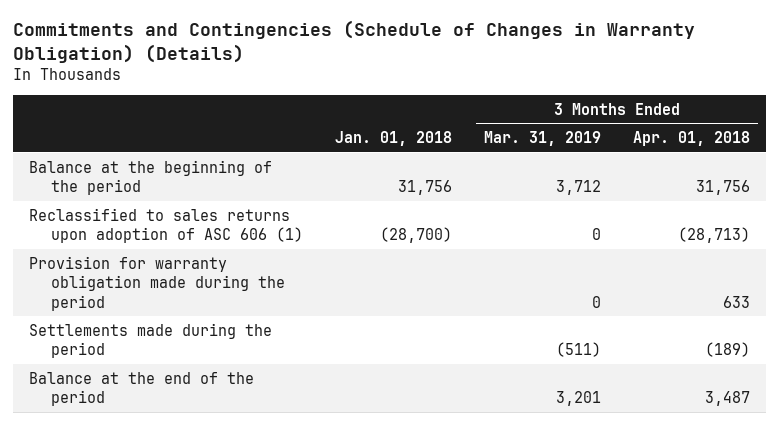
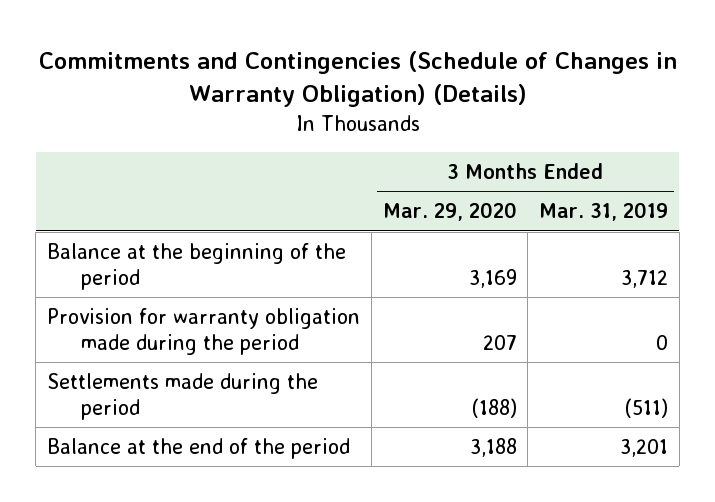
- | Jan. 01, 2018 | 3 Months Ended Mar. 31, 2019 | 3 Months Ended Apr. 01, 2018
+ | 3 Months Ended Mar. 29, 2020 | 3 Months Ended Mar. 31, 2019
- Reclassified to sales returns upon adoption of ASC 606 (1) | (28,700) | 0 | (28,713)

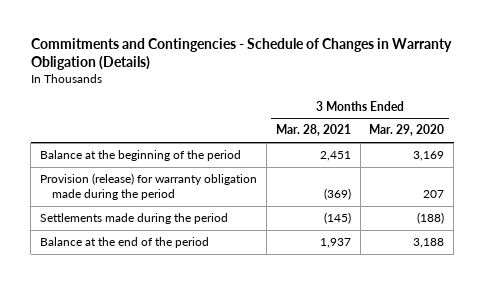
- Commitments and Contingencies (Schedule of Changes in Warranty Obligation) (Details)
+ Commitments and Contingencies - Schedule of Changes in Warranty Obligation (Details)
- | 3 Months Ended Mar. 29, 2020 | 3 Months Ended Mar. 31, 2019
+ | 3 Months Ended Mar. 28, 2021 | 3 Months Ended Mar. 29, 2020
- Provision for warranty obligation made during the period | 207 | 0
+ Provision (release) for warranty obligation made during the period | (369) | 207

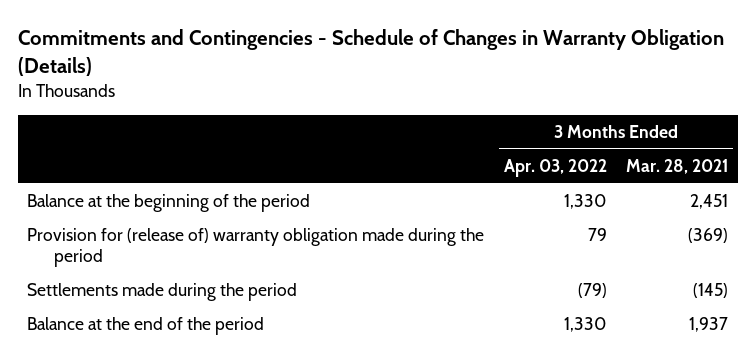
- | 3 Months Ended Mar. 28, 2021 | 3 Months Ended Mar. 29, 2020
+ | 3 Months Ended Apr. 03, 2022 | 3 Months Ended Mar. 28, 2021
- Provision (release) for warranty obligation made during the period | (369) | 207
+ Provision for (release of) warranty obligation made during the period | 79 | (369)

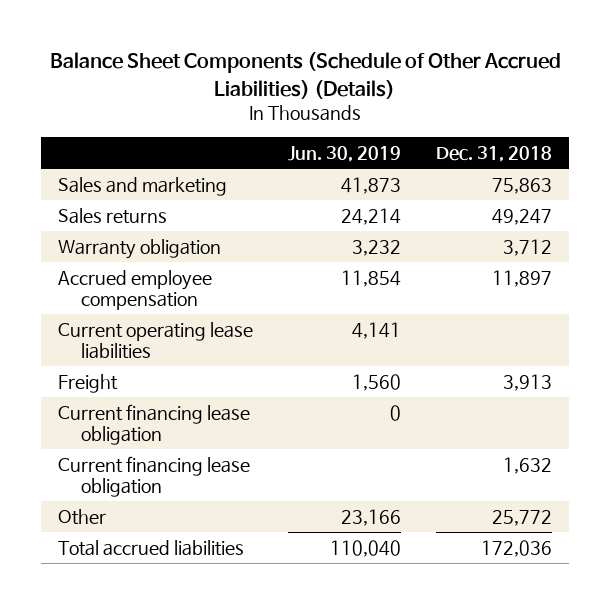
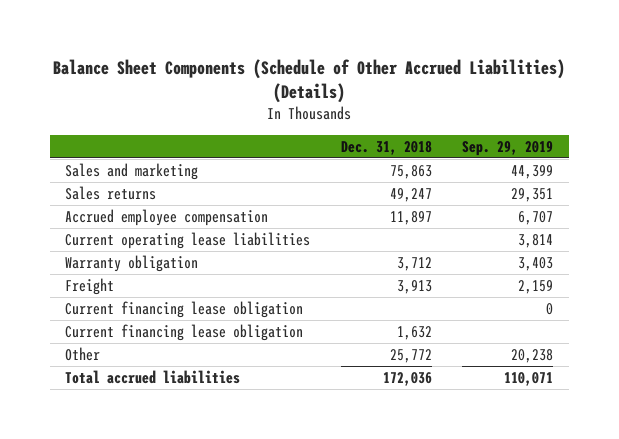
- | Jun. 30, 2019 | Dec. 31, 2018
+ | Dec. 31, 2018 | Sep. 29, 2019
moved down: Warranty obligation | 3,712 | 3,403

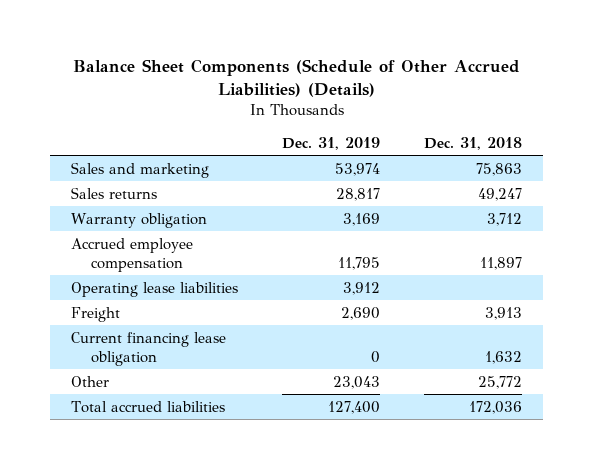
- | Dec. 31, 2018 | Sep. 29, 2019
+ | Dec. 31, 2019 | Dec. 31, 2018
- Current operating lease liabilities | | 3,814
moved down: Accrued employee compensation | 11,795 | 11,897
+ Operating lease liabilities | 3,912 |
- Current financing lease obligation | | 0

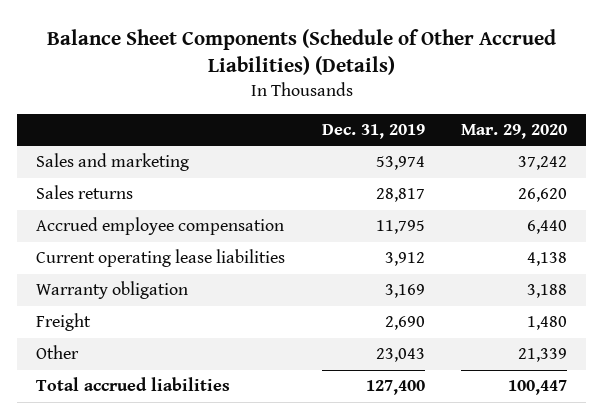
- | Dec. 31, 2019 | Dec. 31, 2018
+ | Dec. 31, 2019 | Mar. 29, 2020
- Operating lease liabilities | 3,912 |
+ Current operating lease liabilities | 3,912 | 4,138
moved down: Warranty obligation | 3,169 | 3,188
- Current financing lease obligation | 0 | 1,632

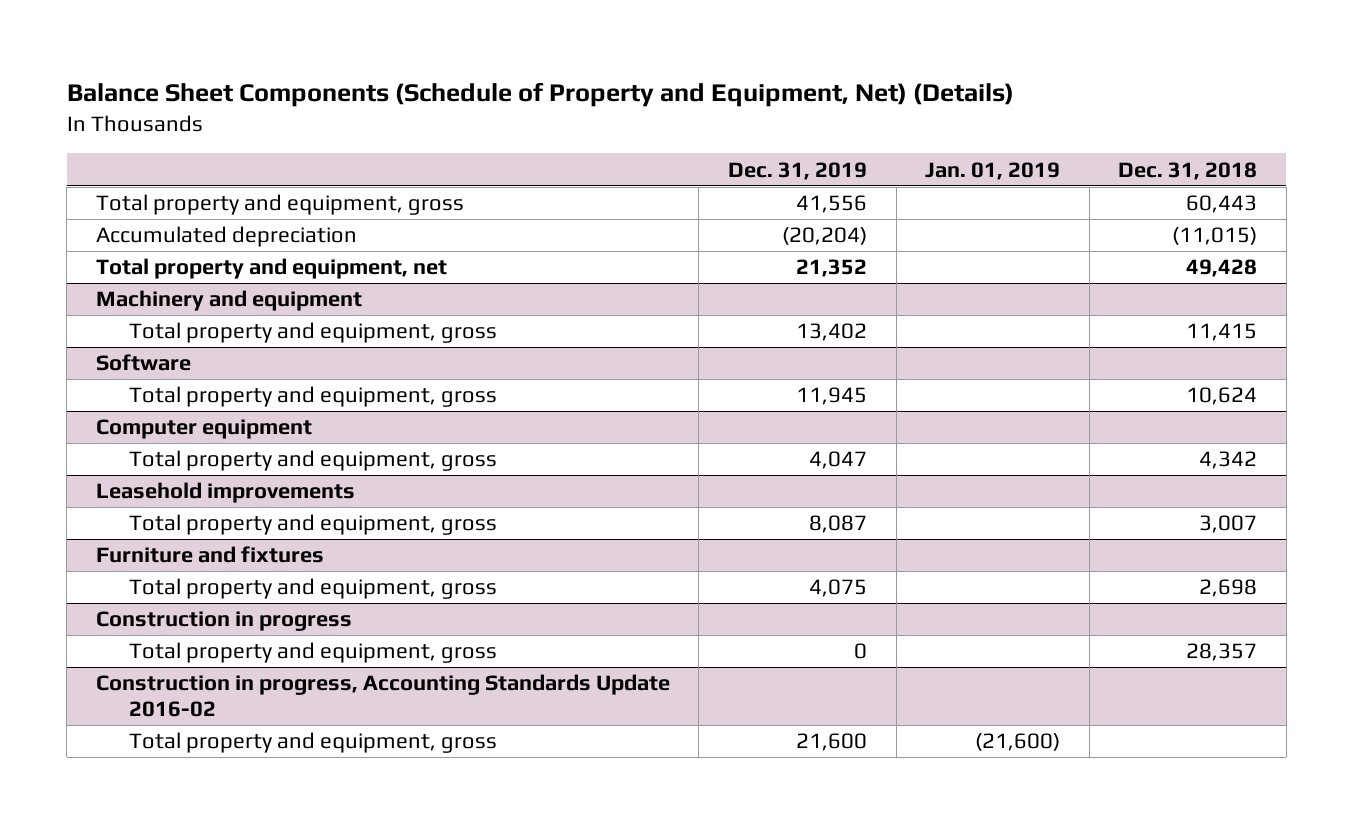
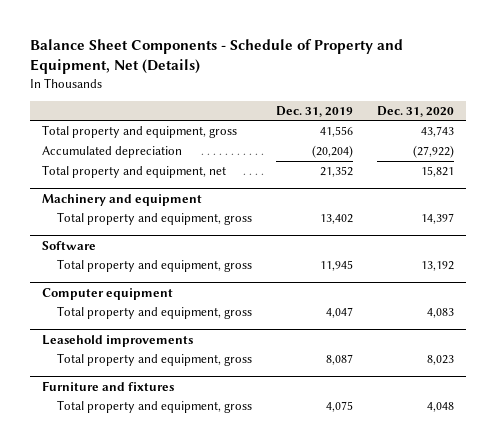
- Balance Sheet Components (Schedule of Property and Equipment, Net) (Details)
+ Balance Sheet Components - Schedule of Property and Equipment, Net (Details)
- | Dec. 31, 2019 | Jan. 01, 2019 | Dec. 31, 2018
+ | Dec. 31, 2019 | Dec. 31, 2020
- Construction in progress
- Total property and equipment, gross | 0 | | 28,357
- Construction in progress, Accounting Standards Update 2016-02
- Total property and equipment, gross | 21,600 | (21,600) |

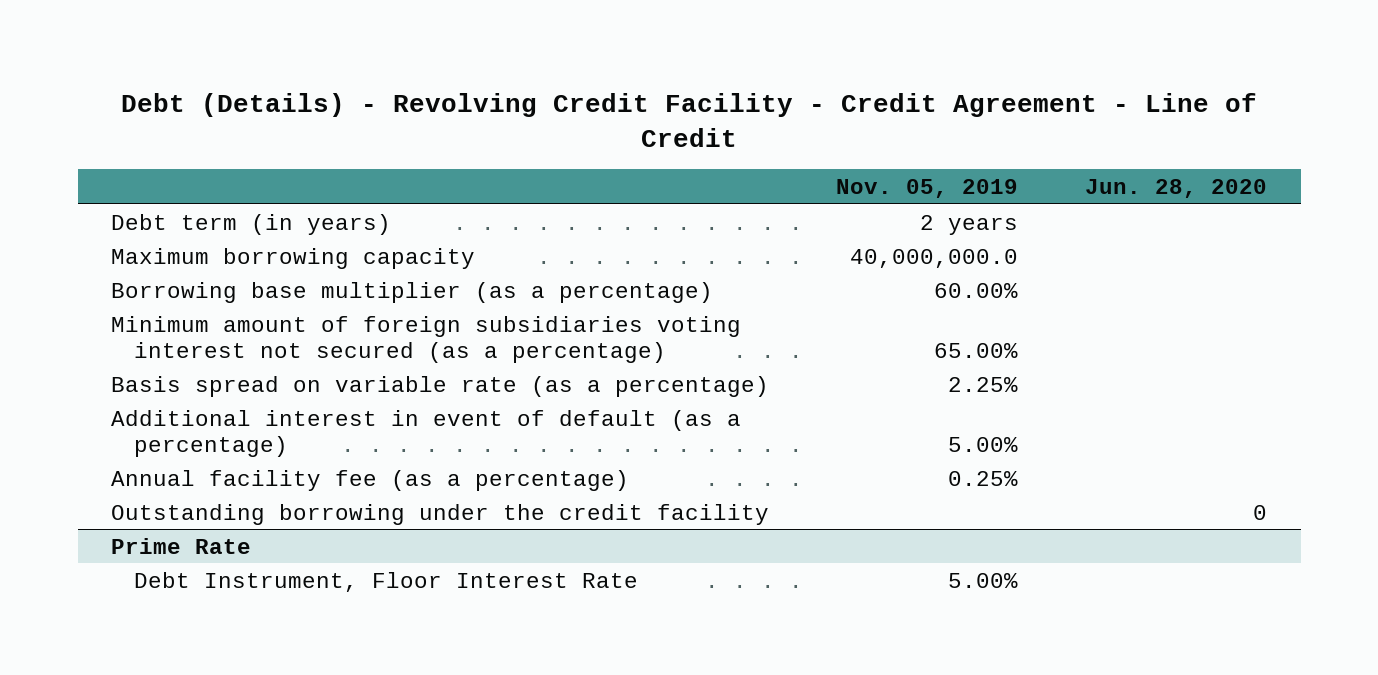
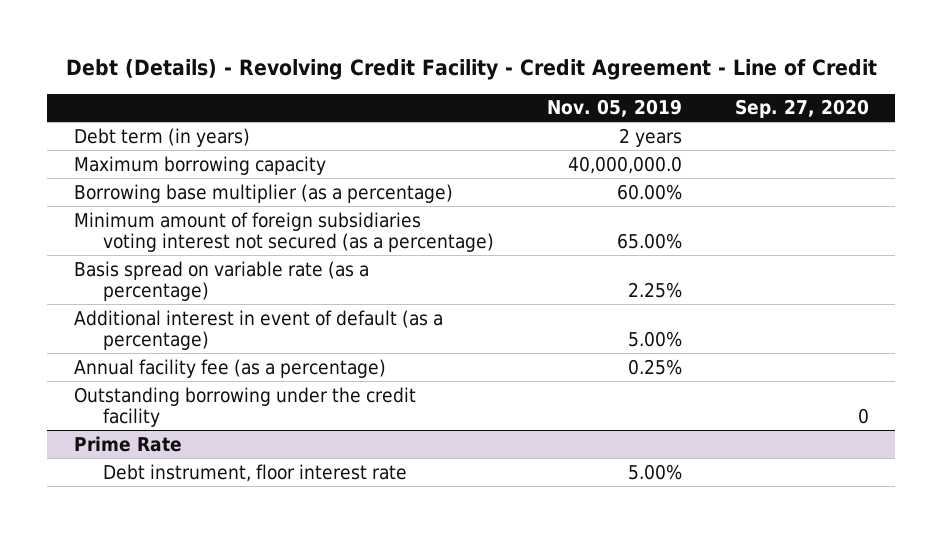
- | Nov. 05, 2019 | Jun. 28, 2020
+ | Nov. 05, 2019 | Sep. 27, 2020
@ Prime Rate
- Debt Instrument, Floor Interest Rate | 5.00% |
+ Debt instrument, floor interest rate | 5.00% |

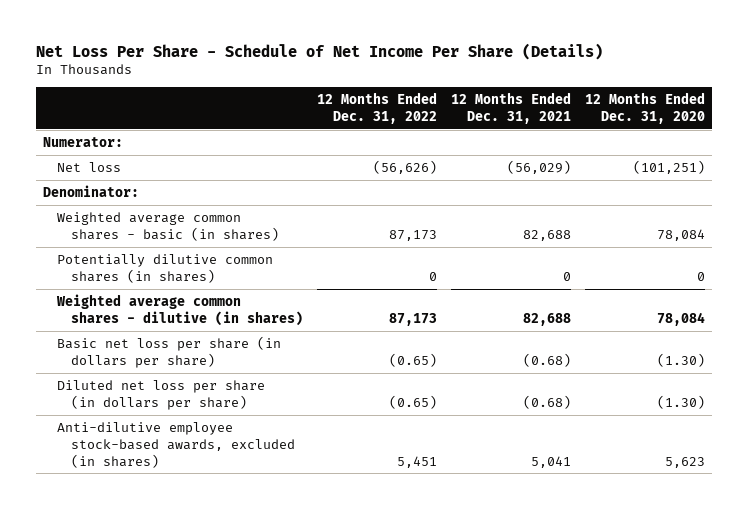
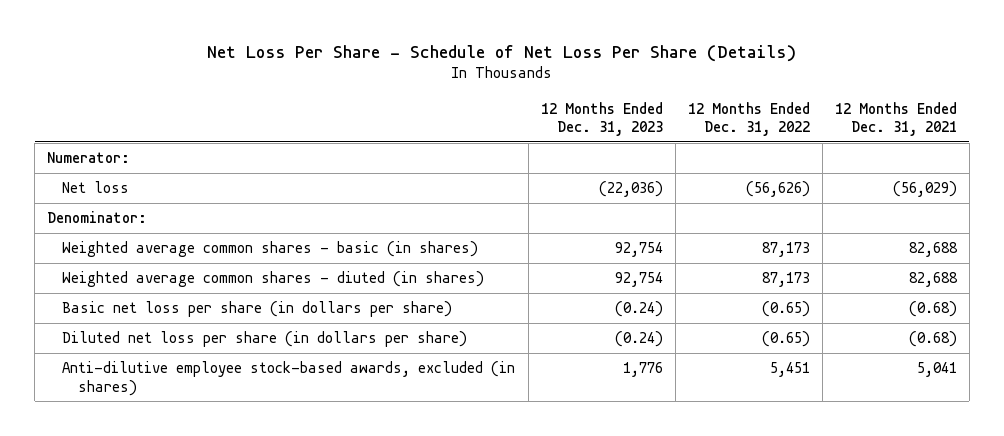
- Net Loss Per Share - Schedule of Net Income Per Share (Details)
+ Net Loss Per Share - Schedule of Net Loss Per Share (Details)
- | 12 Months Ended Dec. 31, 2022 | 12 Months Ended Dec. 31, 2021 | 12 Months Ended Dec. 31, 2020
+ | 12 Months Ended Dec. 31, 2023 | 12 Months Ended Dec. 31, 2022 | 12 Months Ended Dec. 31, 2021
- Potentially dilutive common shares (in shares) | 0 | 0 | 0
- Weighted average common shares - dilutive (in shares) | 87,173 | 82,688 | 78,084
+ Weighted average common shares - diuted (in shares) | 92,754 | 87,173 | 82,688

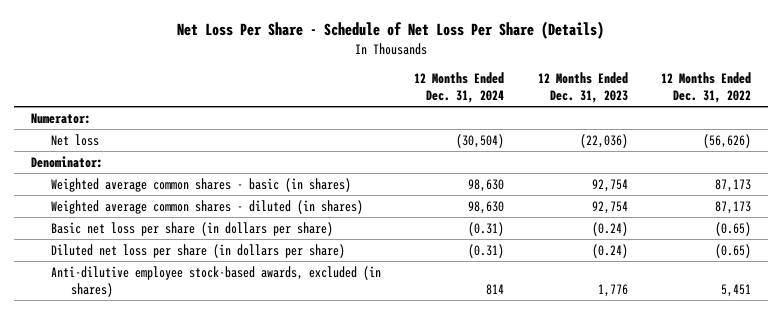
- | 12 Months Ended Dec. 31, 2023 | 12 Months Ended Dec. 31, 2022 | 12 Months Ended Dec. 31, 2021
+ | 12 Months Ended Dec. 31, 2024 | 12 Months Ended Dec. 31, 2023 | 12 Months Ended Dec. 31, 2022
- Weighted average common shares - diuted (in shares) | 92,754 | 87,173 | 82,688
+ Weighted average common shares - diluted (in shares) | 98,630 | 92,754 | 87,173

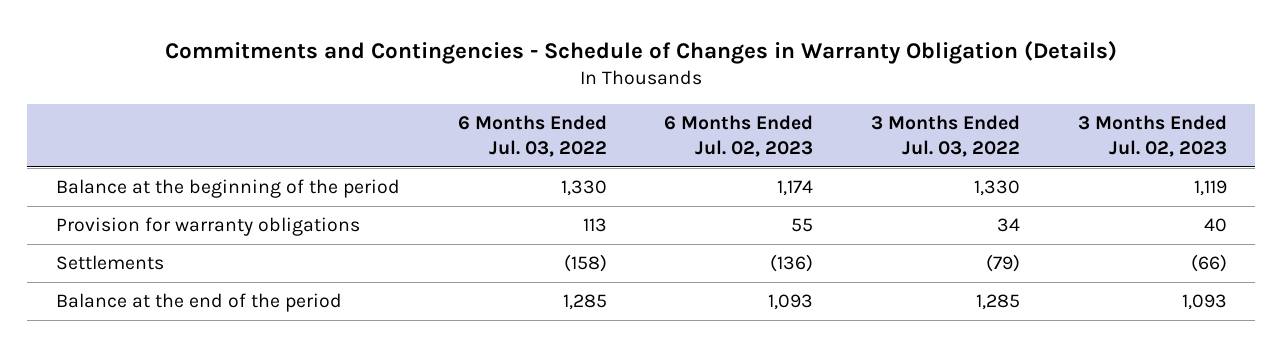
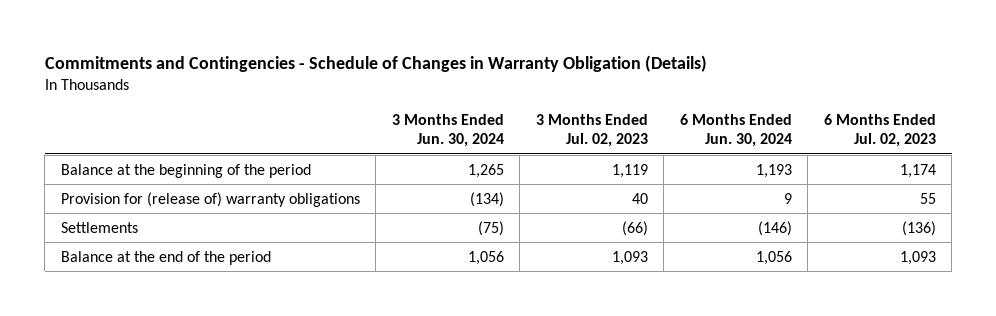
- | 6 Months Ended Jul. 03, 2022 | 6 Months Ended Jul. 02, 2023 | 3 Months Ended Jul. 03, 2022 | 3 Months Ended Jul. 02, 2023
+ | 3 Months Ended Jun. 30, 2024 | 3 Months Ended Jul. 02, 2023 | 6 Months Ended Jun. 30, 2024 | 6 Months Ended Jul. 02, 2023
- Provision for warranty obligations | 113 | 55 | 34 | 40
+ Provision for (release of) warranty obligations | (134) | 40 | 9 | 55

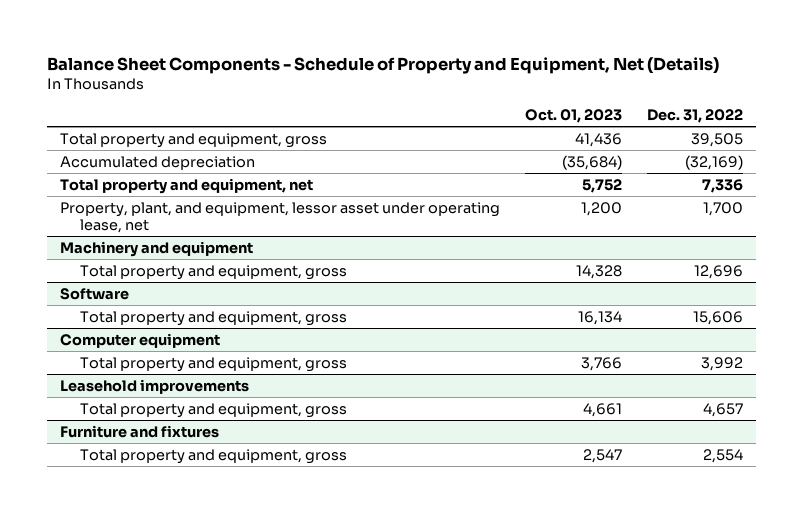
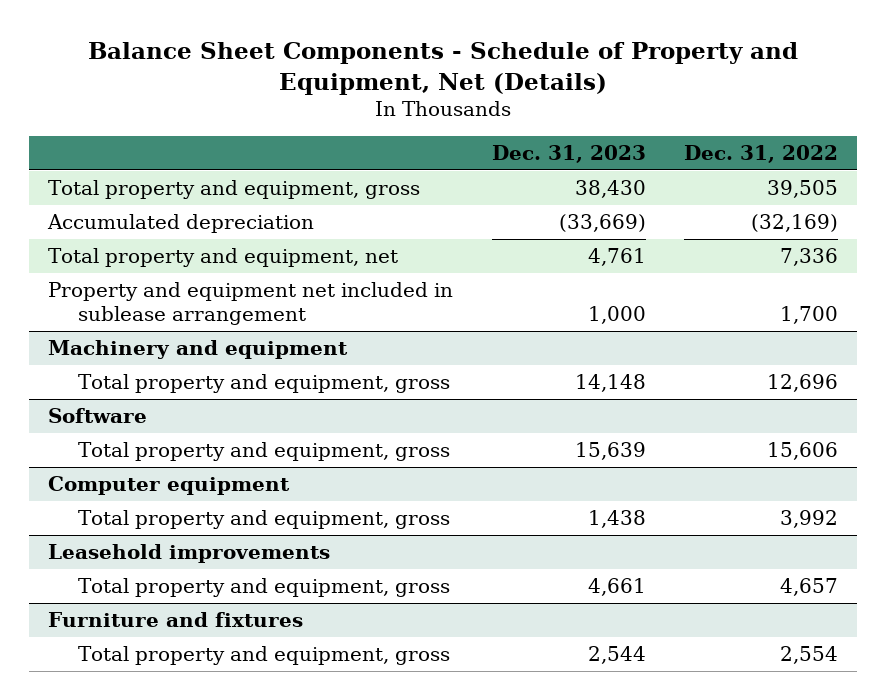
- | Oct. 01, 2023 | Dec. 31, 2022
+ | Dec. 31, 2023 | Dec. 31, 2022
- Property, plant, and equipment, lessor asset under operating lease, net | 1,200 | 1,700
+ Property and equipment net included in sublease arrangement | 1,000 | 1,700

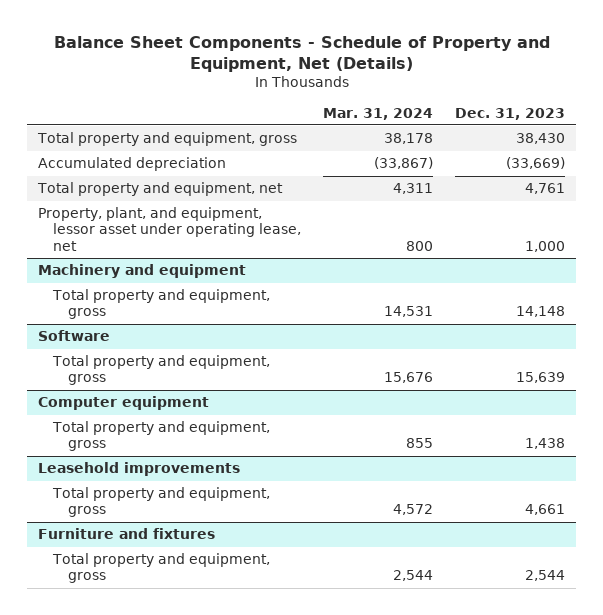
- | Dec. 31, 2023 | Dec. 31, 2022
+ | Mar. 31, 2024 | Dec. 31, 2023
- Property and equipment net included in sublease arrangement | 1,000 | 1,700
+ Property, plant, and equipment, lessor asset under operating lease, net | 800 | 1,000

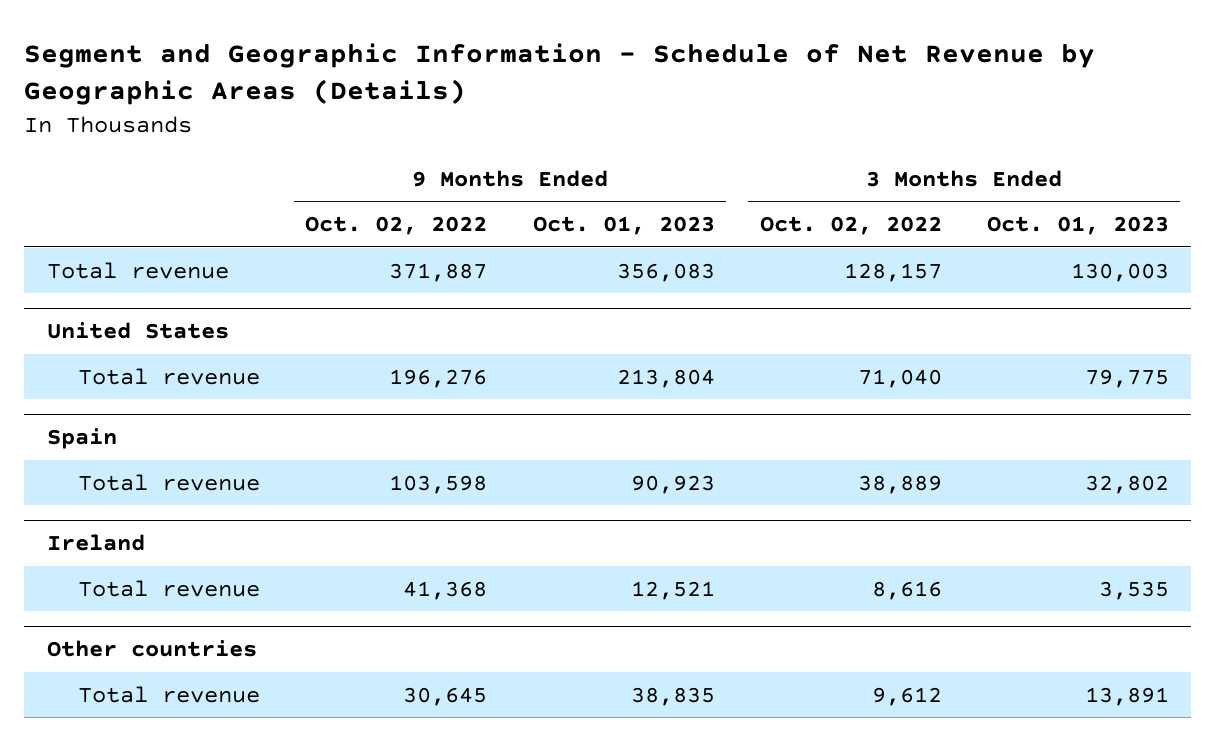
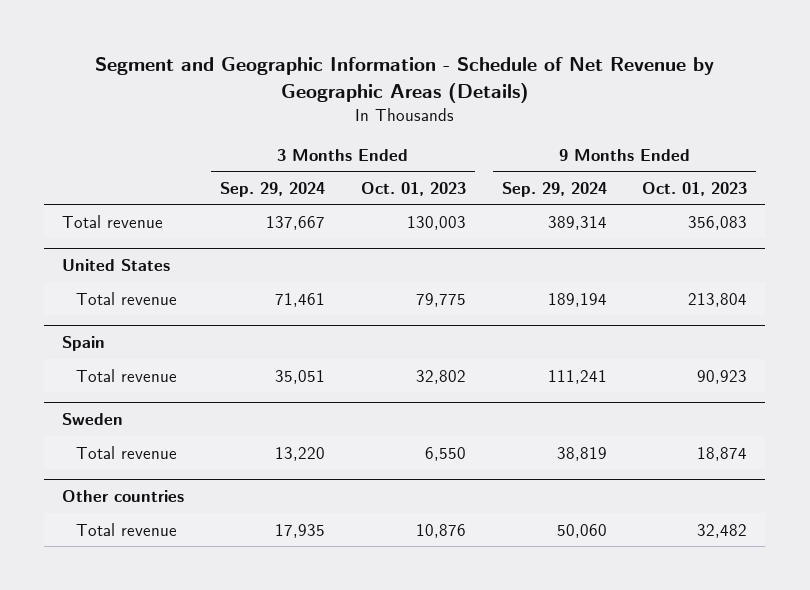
- | 9 Months Ended Oct. 02, 2022 | 9 Months Ended Oct. 01, 2023 | 3 Months Ended Oct. 02, 2022 | 3 Months Ended Oct. 01, 2023
+ | 3 Months Ended Sep. 29, 2024 | 3 Months Ended Oct. 01, 2023 | 9 Months Ended Sep. 29, 2024 | 9 Months Ended Oct. 01, 2023
- Ireland
- Total revenue | 41,368 | 12,521 | 8,616 | 3,535
+ Sweden
+ Total revenue | 13,220 | 6,550 | 38,819 | 18,874
@ Other countries
- Total revenue | 30,645 | 38,835 | 9,612 | 13,891
+ Total revenue | 17,935 | 10,876 | 50,060 | 32,482

